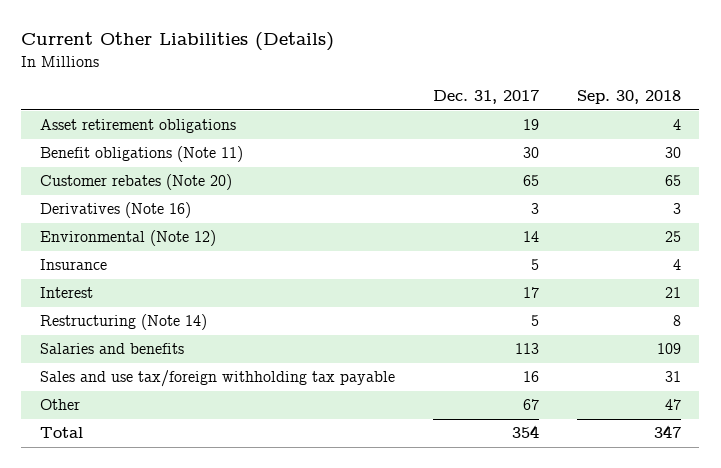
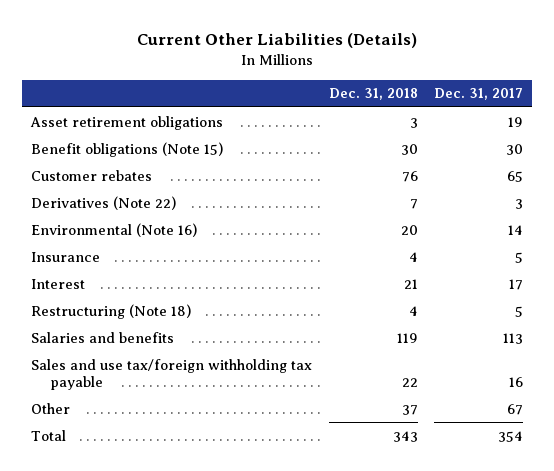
- | Dec. 31, 2017 | Sep. 30, 2018
+ | Dec. 31, 2018 | Dec. 31, 2017
- Benefit obligations (Note 11) | 30 | 30
- Customer rebates (Note 20) | 65 | 65
- Derivatives (Note 16) | 3 | 3
- Environmental (Note 12) | 14 | 25
+ Benefit obligations (Note 15) | 30 | 30
+ Customer rebates | 76 | 65
+ Derivatives (Note 22) | 7 | 3
+ Environmental (Note 16) | 20 | 14
- Restructuring (Note 14) | 5 | 8
+ Restructuring (Note 18) | 4 | 5

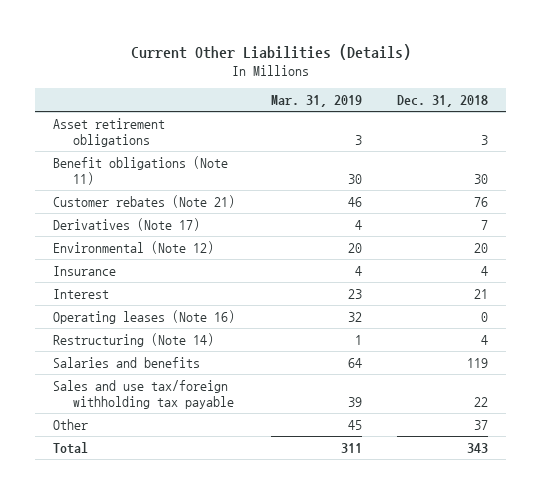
- | Dec. 31, 2018 | Dec. 31, 2017
+ | Mar. 31, 2019 | Dec. 31, 2018
- Benefit obligations (Note 15) | 30 | 30
- Customer rebates | 76 | 65
- Derivatives (Note 22) | 7 | 3
- Environmental (Note 16) | 20 | 14
+ Benefit obligations (Note 11) | 30 | 30
+ Customer rebates (Note 21) | 46 | 76
+ Derivatives (Note 17) | 4 | 7
+ Environmental (Note 12) | 20 | 20
- Restructuring (Note 18) | 4 | 5
+ Operating leases (Note 16) | 32 | 0
+ Restructuring (Note 14) | 1 | 4

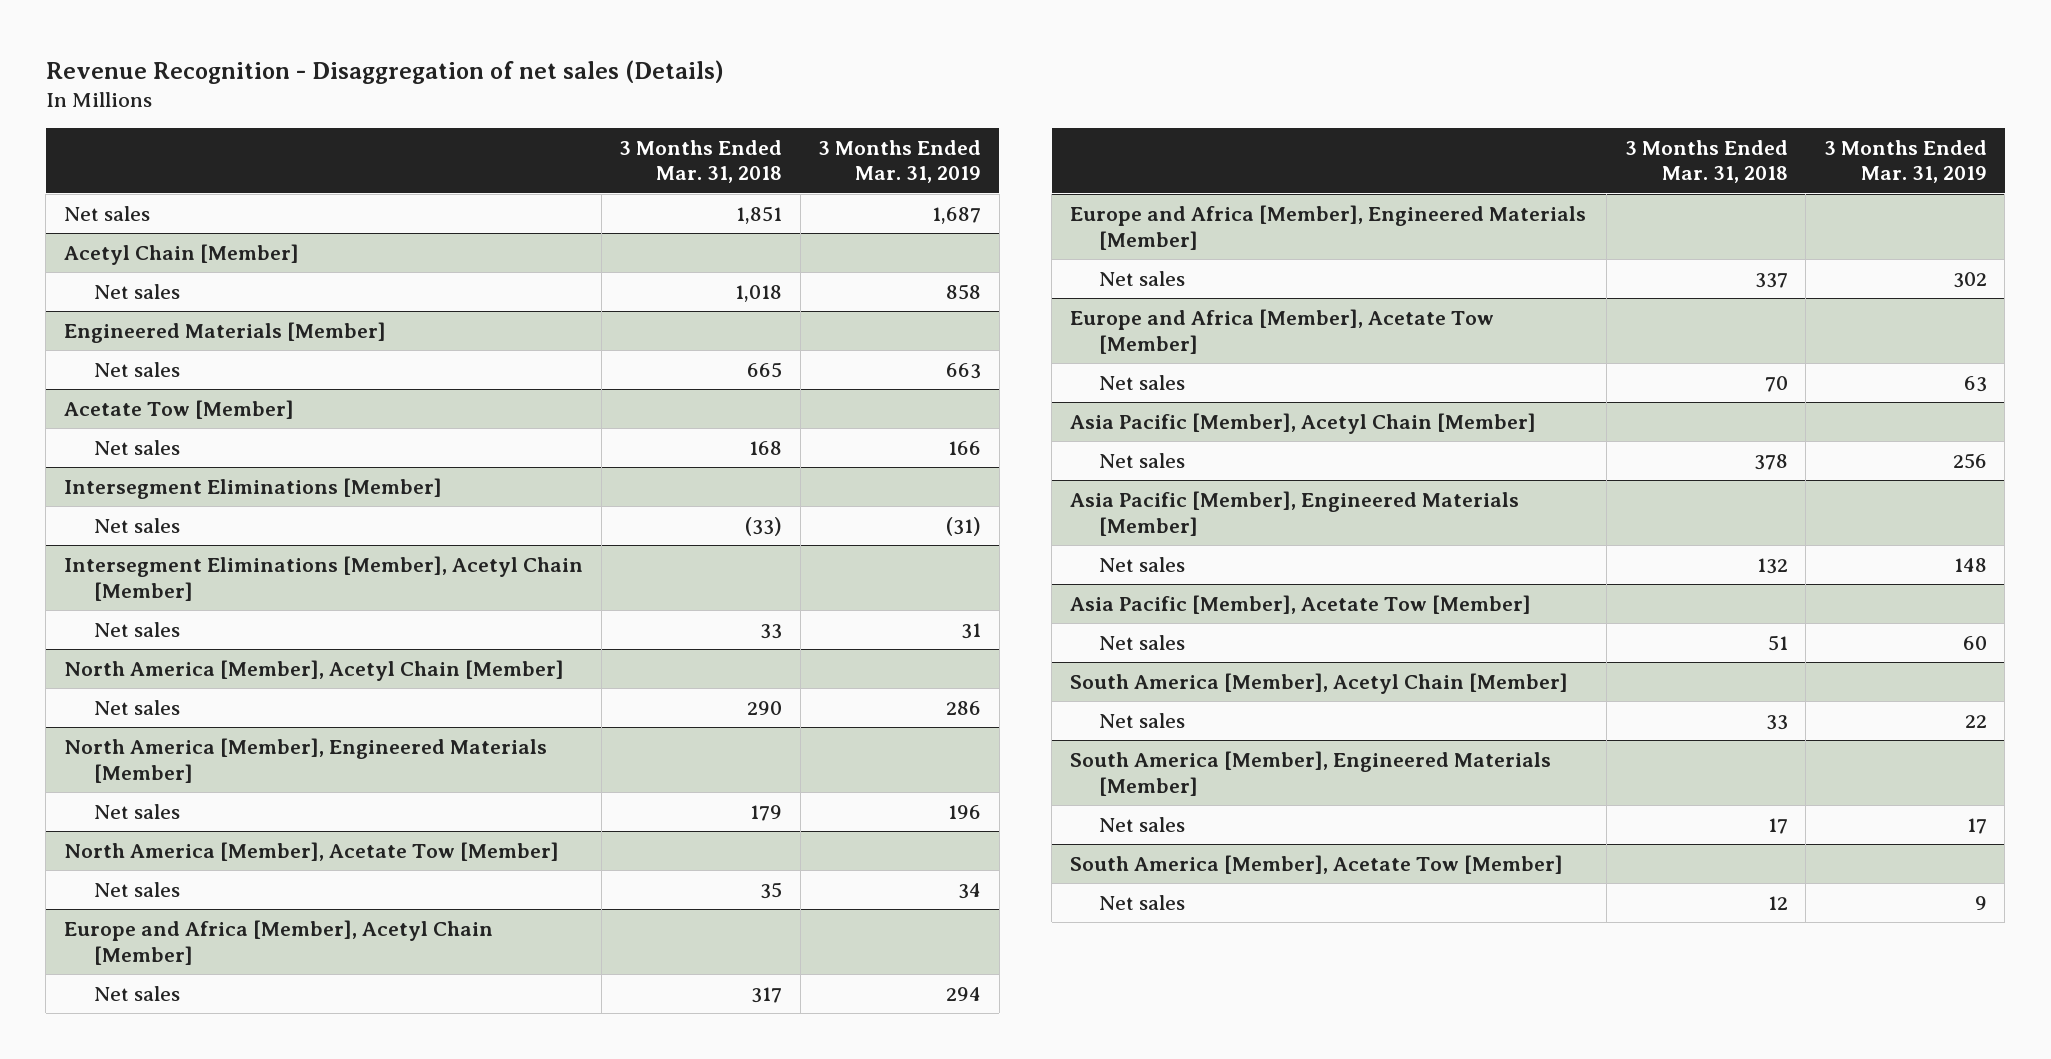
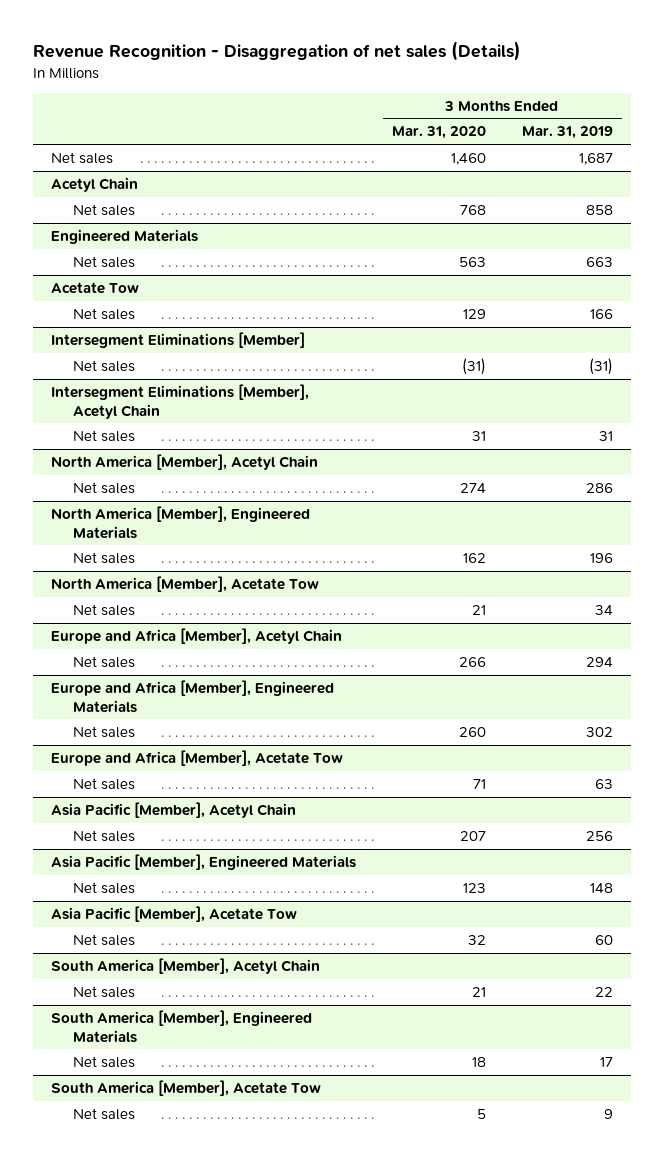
- | 3 Months Ended Mar. 31, 2018 | 3 Months Ended Mar. 31, 2019
+ | 3 Months Ended Mar. 31, 2020 | 3 Months Ended Mar. 31, 2019
- Acetyl Chain [Member]
+ Acetyl Chain
- Engineered Materials [Member]
+ Engineered Materials
- Acetate Tow [Member]
+ Acetate Tow
- Intersegment Eliminations [Member], Acetyl Chain [Member]
+ Intersegment Eliminations [Member], Acetyl Chain
- North America [Member], Acetyl Chain [Member]
+ North America [Member], Acetyl Chain
- North America [Member], Engineered Materials [Member]
+ North America [Member], Engineered Materials
- North America [Member], Acetate Tow [Member]
+ North America [Member], Acetate Tow
- Europe and Africa [Member], Acetyl Chain [Member]
+ Europe and Africa [Member], Acetyl Chain
- Europe and Africa [Member], Engineered Materials [Member]
+ Europe and Africa [Member], Engineered Materials
- Europe and Africa [Member], Acetate Tow [Member]
+ Europe and Africa [Member], Acetate Tow
- Asia Pacific [Member], Acetyl Chain [Member]
+ Asia Pacific [Member], Acetyl Chain
- Asia Pacific [Member], Engineered Materials [Member]
+ Asia Pacific [Member], Engineered Materials
- Asia Pacific [Member], Acetate Tow [Member]
+ Asia Pacific [Member], Acetate Tow
- South America [Member], Acetyl Chain [Member]
+ South America [Member], Acetyl Chain
- South America [Member], Engineered Materials [Member]
+ South America [Member], Engineered Materials
- South America [Member], Acetate Tow [Member]
+ South America [Member], Acetate Tow

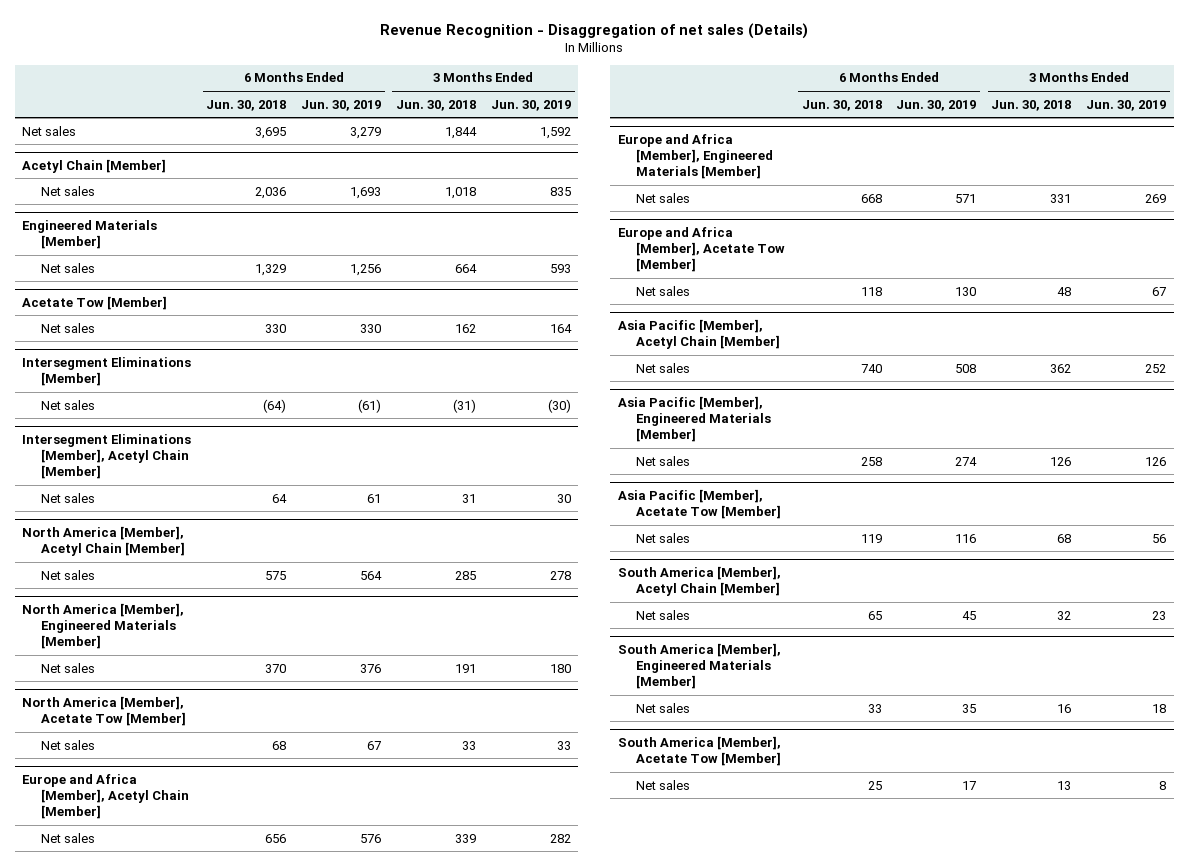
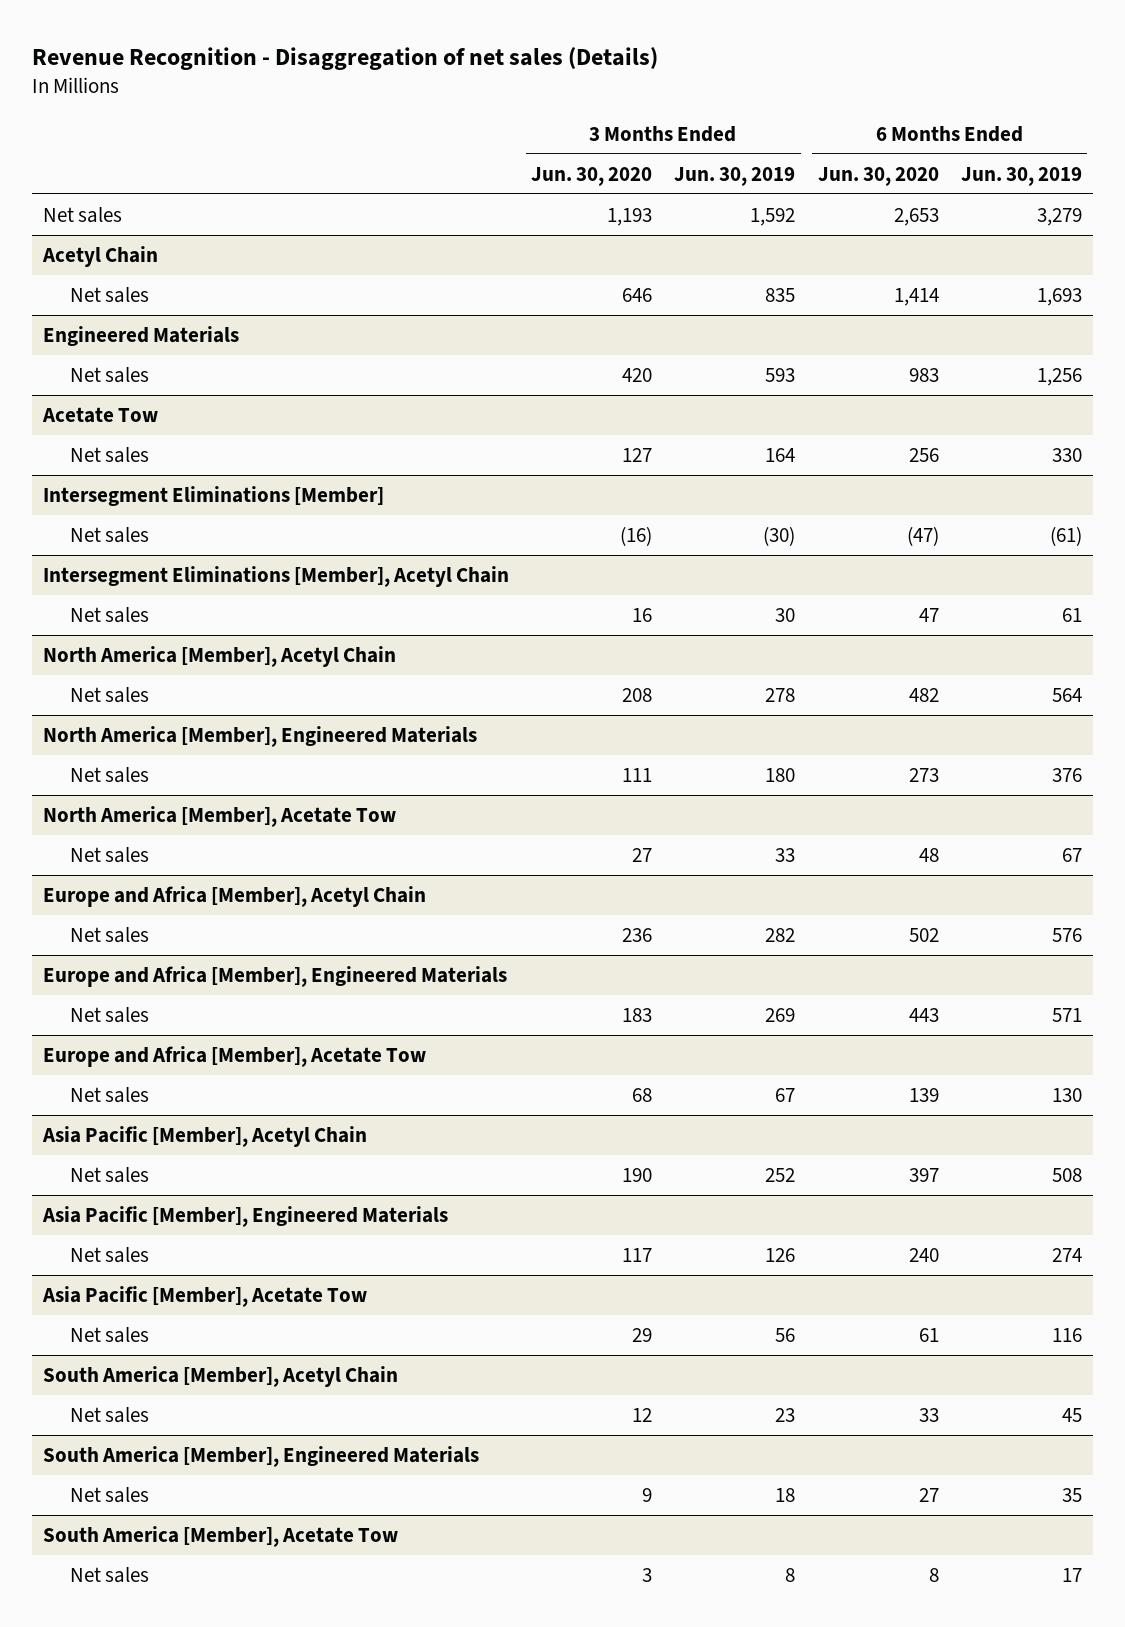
- | 6 Months Ended Jun. 30, 2018 | 6 Months Ended Jun. 30, 2019 | 3 Months Ended Jun. 30, 2018 | 3 Months Ended Jun. 30, 2019
+ | 3 Months Ended Jun. 30, 2020 | 3 Months Ended Jun. 30, 2019 | 6 Months Ended Jun. 30, 2020 | 6 Months Ended Jun. 30, 2019
- Acetyl Chain [Member]
+ Acetyl Chain
- Engineered Materials [Member]
+ Engineered Materials
- Acetate Tow [Member]
+ Acetate Tow
- Intersegment Eliminations [Member], Acetyl Chain [Member]
+ Intersegment Eliminations [Member], Acetyl Chain
- North America [Member], Acetyl Chain [Member]
+ North America [Member], Acetyl Chain
- North America [Member], Engineered Materials [Member]
+ North America [Member], Engineered Materials
- North America [Member], Acetate Tow [Member]
+ North America [Member], Acetate Tow
- Europe and Africa [Member], Acetyl Chain [Member]
+ Europe and Africa [Member], Acetyl Chain
- Europe and Africa [Member], Engineered Materials [Member]
+ Europe and Africa [Member], Engineered Materials
- Europe and Africa [Member], Acetate Tow [Member]
+ Europe and Africa [Member], Acetate Tow
- Asia Pacific [Member], Acetyl Chain [Member]
+ Asia Pacific [Member], Acetyl Chain
- Asia Pacific [Member], Engineered Materials [Member]
+ Asia Pacific [Member], Engineered Materials
- Asia Pacific [Member], Acetate Tow [Member]
+ Asia Pacific [Member], Acetate Tow
- South America [Member], Acetyl Chain [Member]
+ South America [Member], Acetyl Chain
- South America [Member], Engineered Materials [Member]
+ South America [Member], Engineered Materials
- South America [Member], Acetate Tow [Member]
+ South America [Member], Acetate Tow

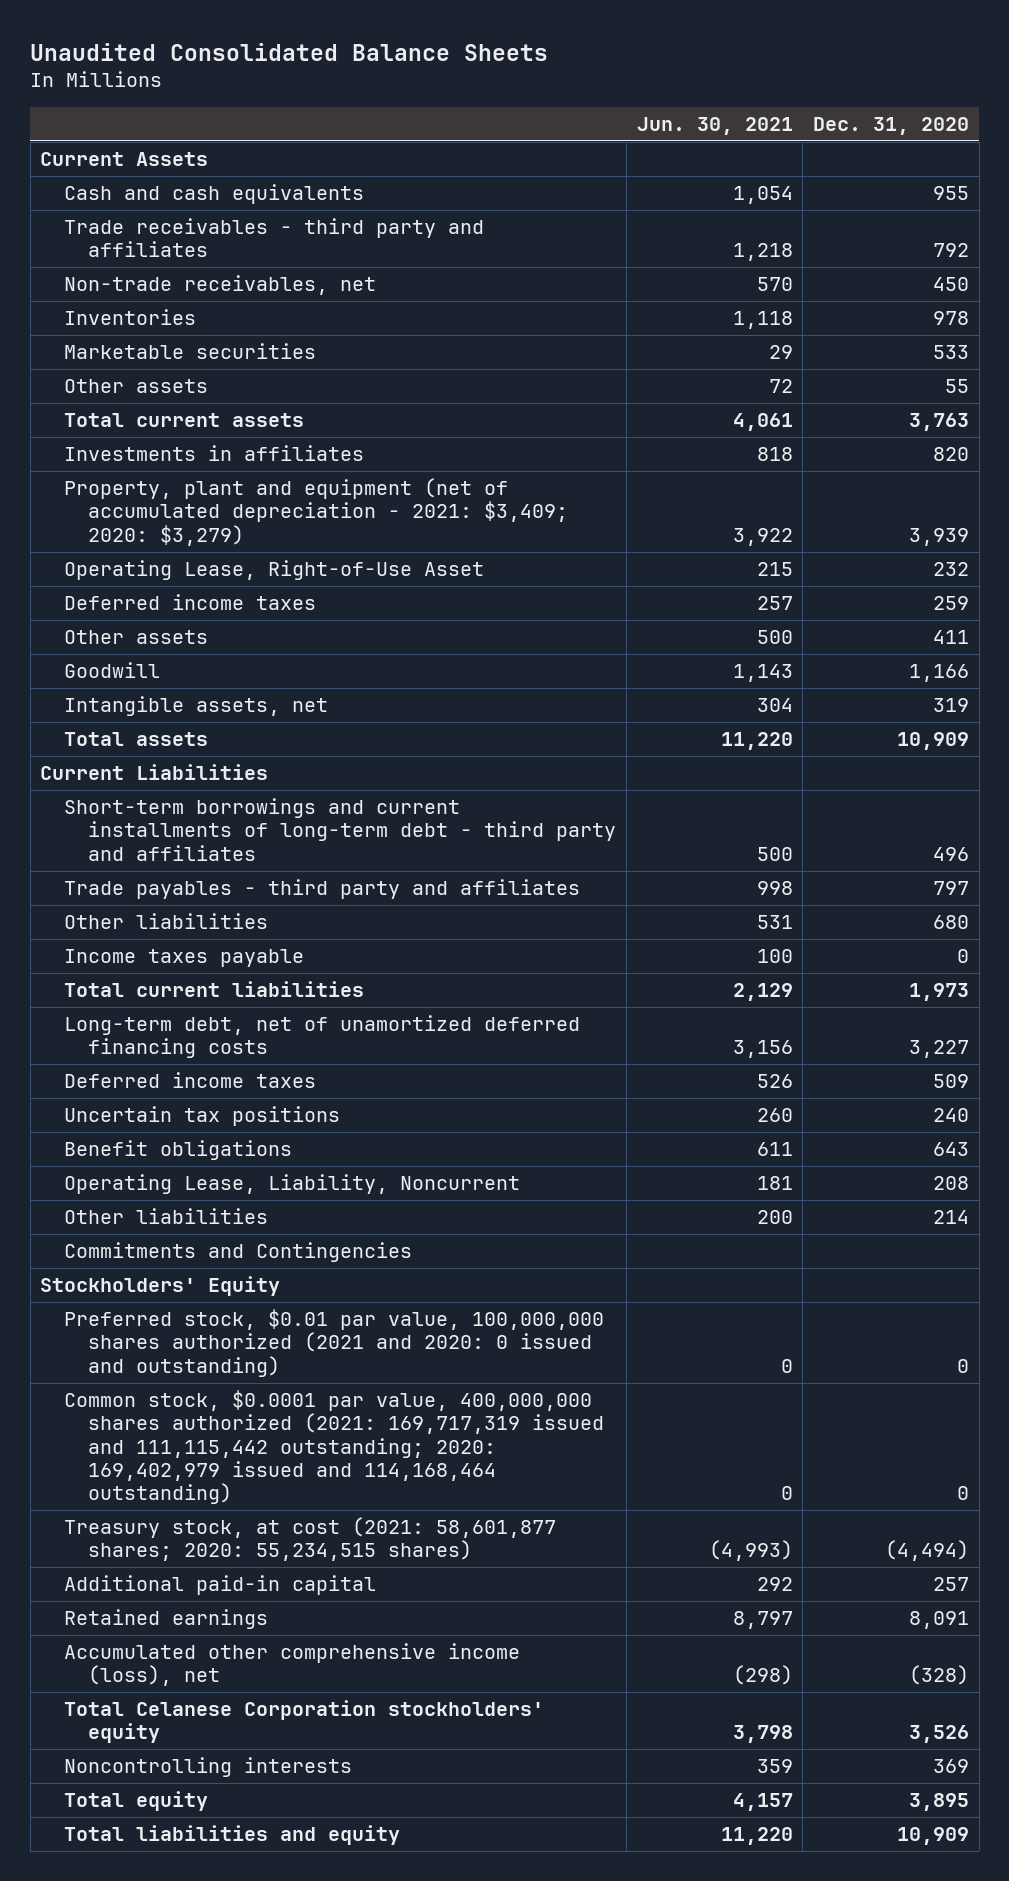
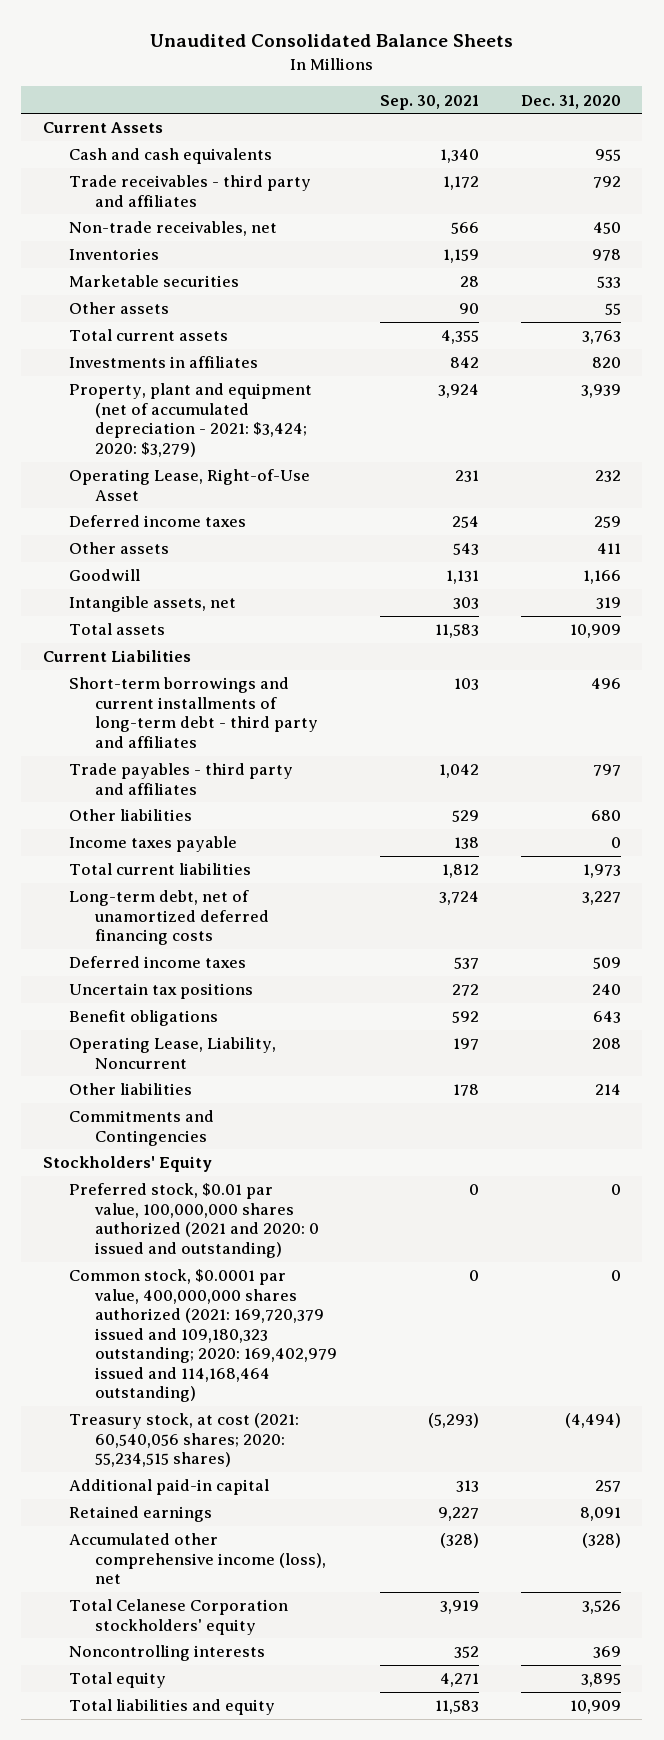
- | Jun. 30, 2021 | Dec. 31, 2020
+ | Sep. 30, 2021 | Dec. 31, 2020
- Property, plant and equipment (net of accumulated depreciation - 2021: $3,409; 2020: $3,279) | 3,922 | 3,939
+ Property, plant and equipment (net of accumulated depreciation - 2021: $3,424; 2020: $3,279) | 3,924 | 3,939
- Common stock, $0.0001 par value, 400,000,000 shares authorized (2021: 169,717,319 issued and 111,115,442 outstanding; 2020: 169,402,979 issued and 114,168,464 outstanding) | 0 | 0
- Treasury stock, at cost (2021: 58,601,877 shares; 2020: 55,234,515 shares) | (4,993) | (4,494)
+ Common stock, $0.0001 par value, 400,000,000 shares authorized (2021: 169,720,379 issued and 109,180,323 outstanding; 2020: 169,402,979 issued and 114,168,464 outstanding) | 0 | 0
+ Treasury stock, at cost (2021: 60,540,056 shares; 2020: 55,234,515 shares) | (5,293) | (4,494)

